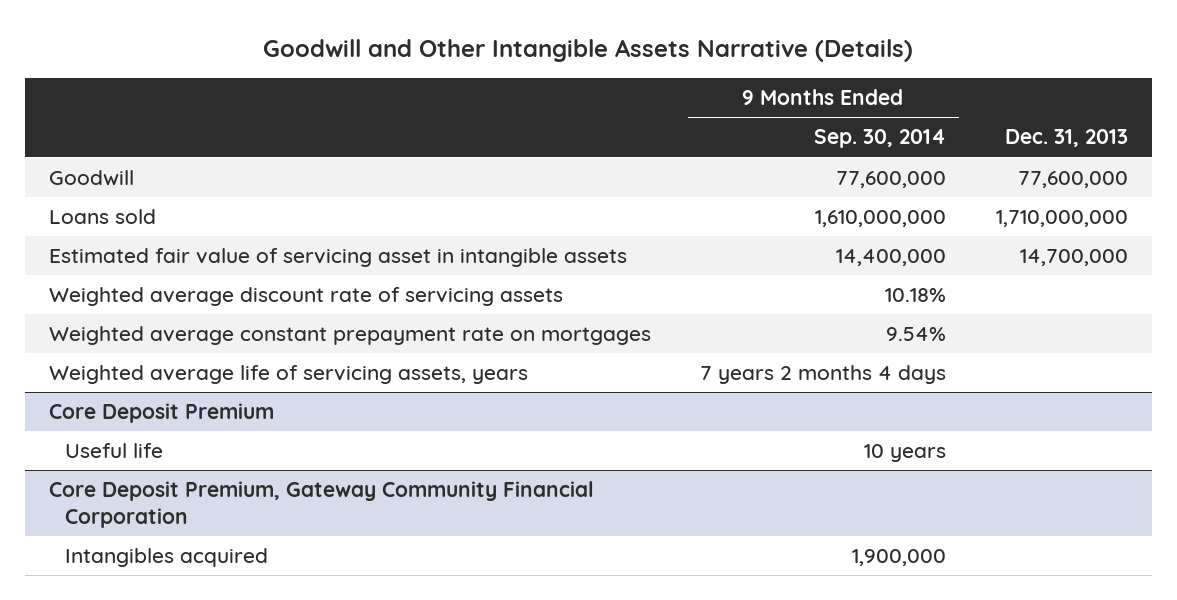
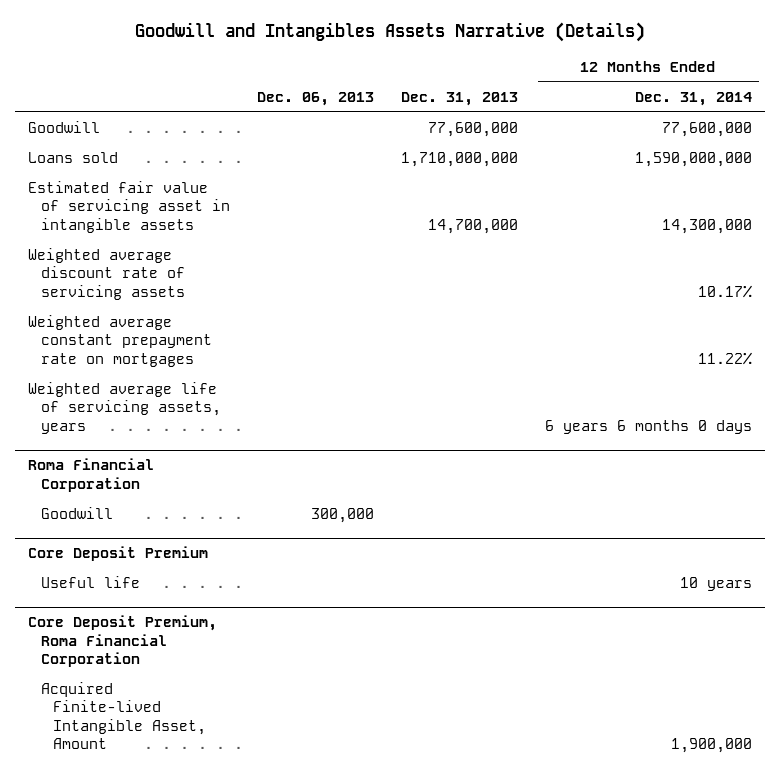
- Goodwill and Other Intangible Assets Narrative (Details)
+ Goodwill and Intangibles Assets Narrative (Details)
- | 9 Months Ended Sep. 30, 2014 | Dec. 31, 2013
+ | Dec. 06, 2013 | Dec. 31, 2013 | 12 Months Ended Dec. 31, 2014
+ Roma Financial Corporation
+ Goodwill | 300,000 | |
- Core Deposit Premium, Gateway Community Financial Corporation
- Intangibles acquired | 1,900,000 |
+ Core Deposit Premium, Roma Financial Corporation
+ Acquired Finite-lived Intangible Asset, Amount | | | 1,900,000

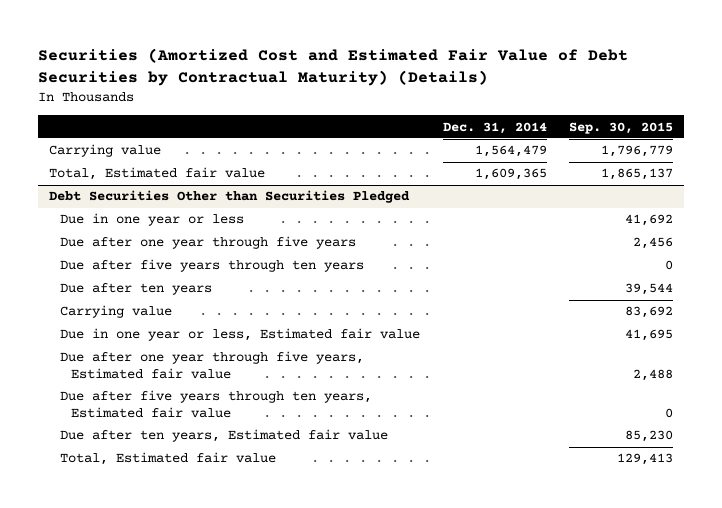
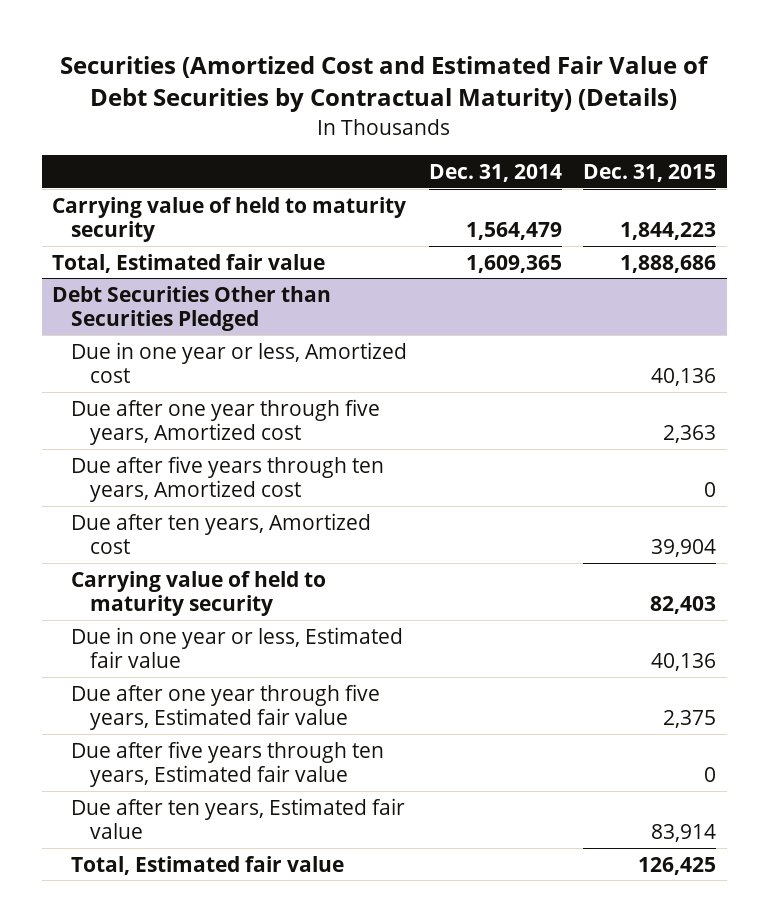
- | Dec. 31, 2014 | Sep. 30, 2015
+ | Dec. 31, 2014 | Dec. 31, 2015
- Carrying value | 1,564,479 | 1,796,779
+ Carrying value of held to maturity security | 1,564,479 | 1,844,223
@ Debt Securities Other than Securities Pledged
- Due in one year or less | | 41,692
- Due after one year through five years | | 2,456
- Due after five years through ten years | | 0
- Due after ten years | | 39,544
- Carrying value | | 83,692
+ Due in one year or less, Amortized cost | | 40,136
+ Due after one year through five years, Amortized cost | | 2,363
+ Due after five years through ten years, Amortized cost | | 0
+ Due after ten years, Amortized cost | | 39,904
+ Carrying value of held to maturity security | | 82,403

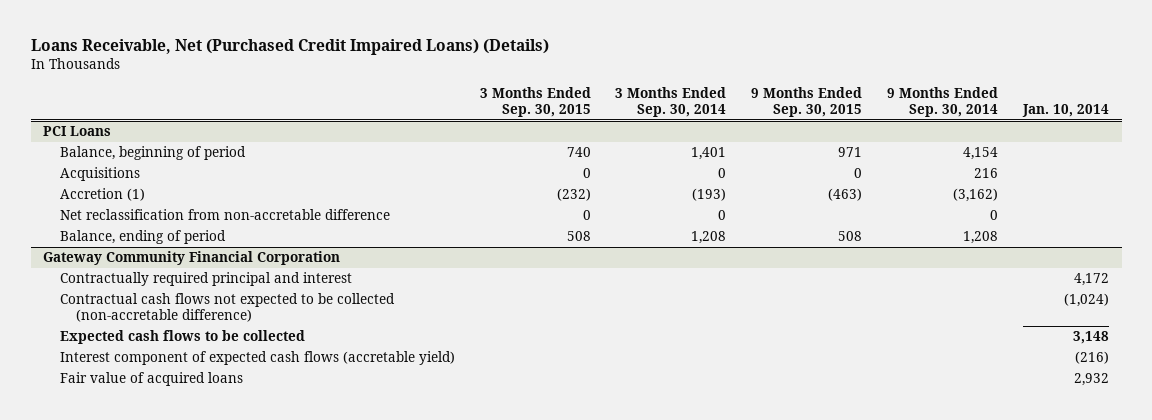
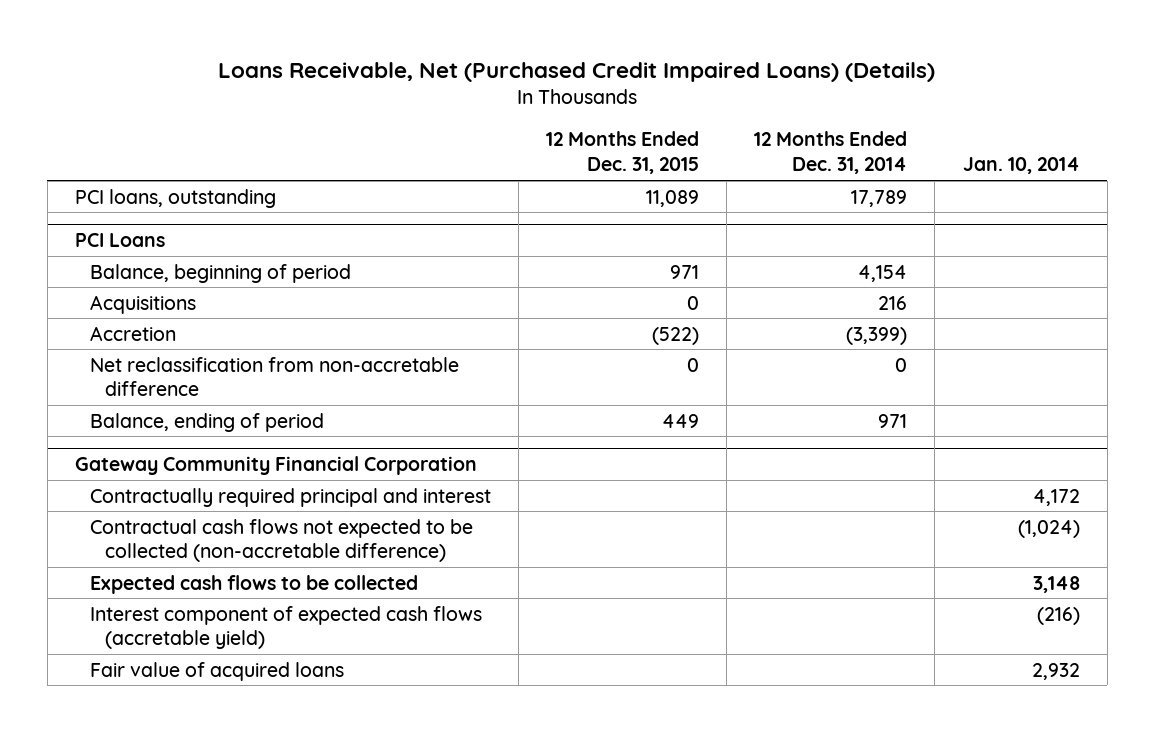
- | 3 Months Ended Sep. 30, 2015 | 3 Months Ended Sep. 30, 2014 | 9 Months Ended Sep. 30, 2015 | 9 Months Ended Sep. 30, 2014 | Jan. 10, 2014
+ | 12 Months Ended Dec. 31, 2015 | 12 Months Ended Dec. 31, 2014 | Jan. 10, 2014
+ PCI loans, outstanding | 11,089 | 17,789 |
@ PCI Loans
- Accretion (1) | (232) | (193) | (463) | (3,162) |
+ Accretion | (522) | (3,399) |

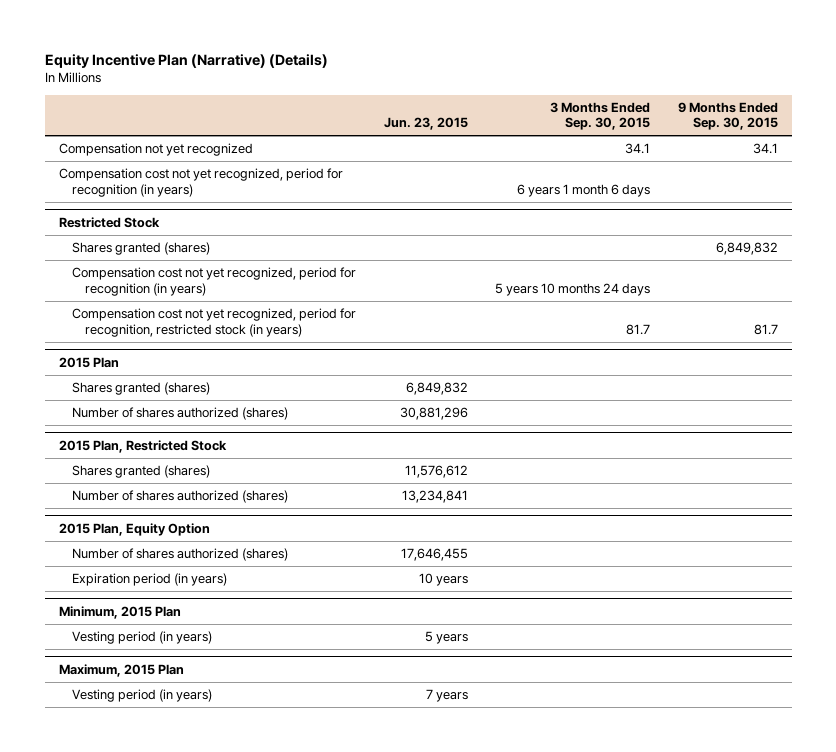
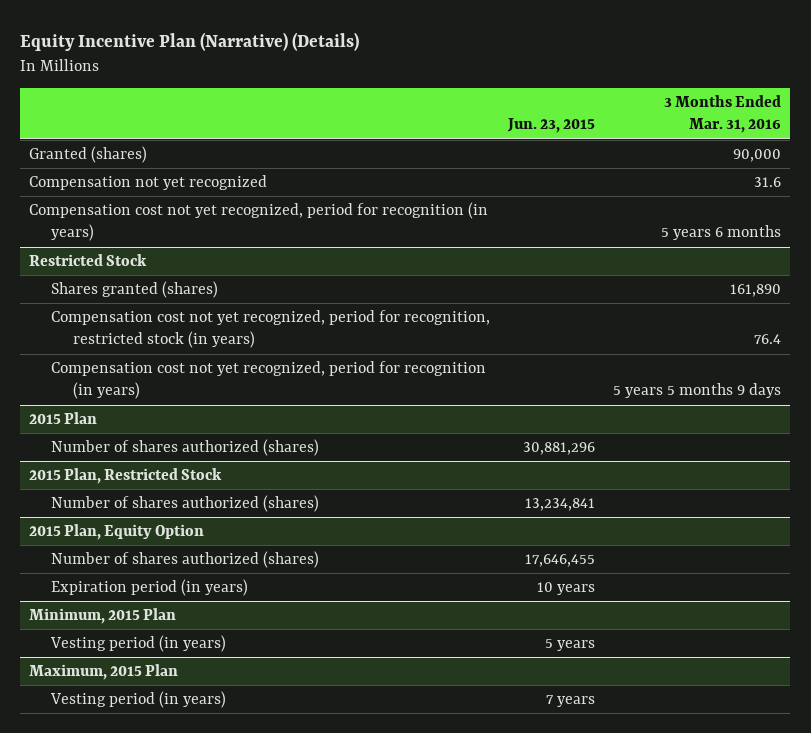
- | Jun. 23, 2015 | 3 Months Ended Sep. 30, 2015 | 9 Months Ended Sep. 30, 2015
+ | Jun. 23, 2015 | 3 Months Ended Mar. 31, 2016
+ Granted (shares) | | 90,000
@ Restricted Stock
moved down: Compensation cost not yet recognized, period for recognition (in years) | | 5 years 5 months 9 days
@ 2015 Plan
- Shares granted (shares) | 6,849,832 | |
@ 2015 Plan, Restricted Stock
- Shares granted (shares) | 11,576,612 | |

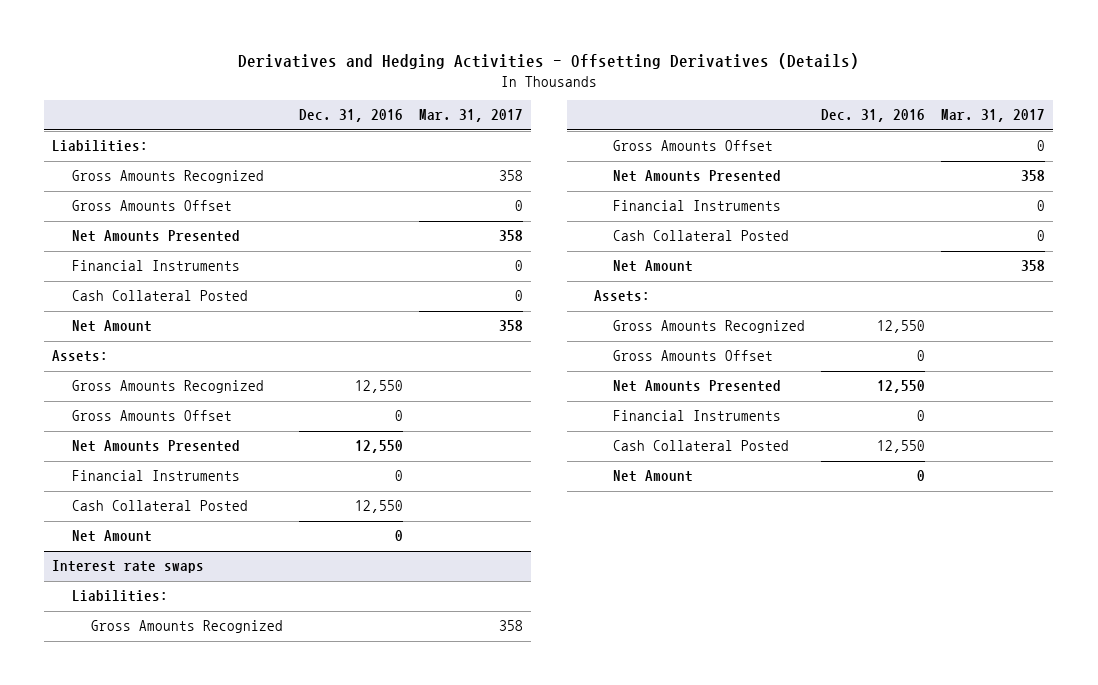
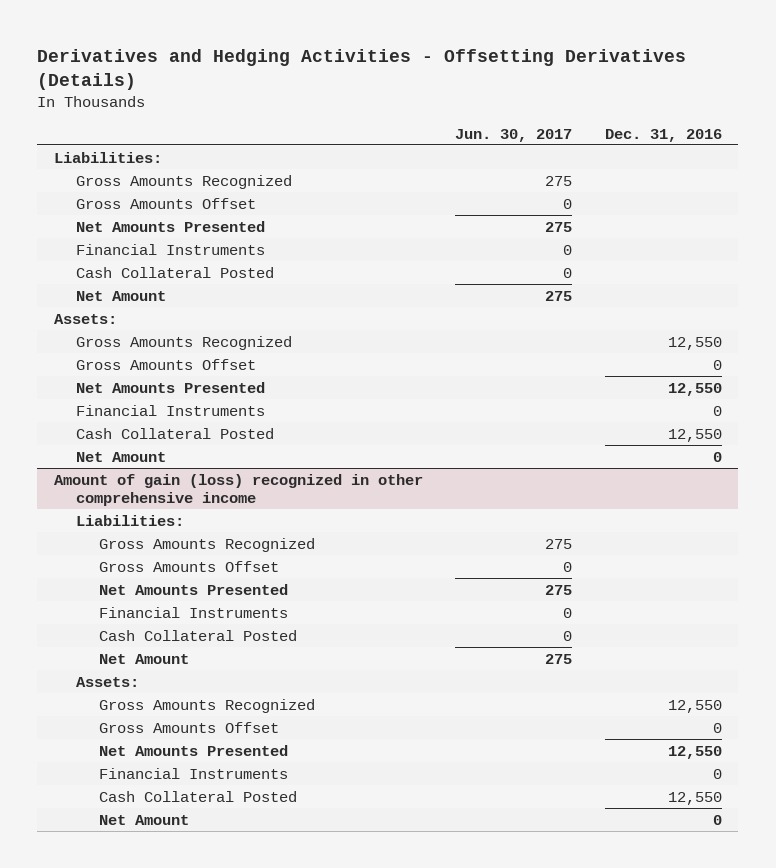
- | Dec. 31, 2016 | Mar. 31, 2017
+ | Jun. 30, 2017 | Dec. 31, 2016
- Interest rate swaps
+ Amount of gain (loss) recognized in other comprehensive income

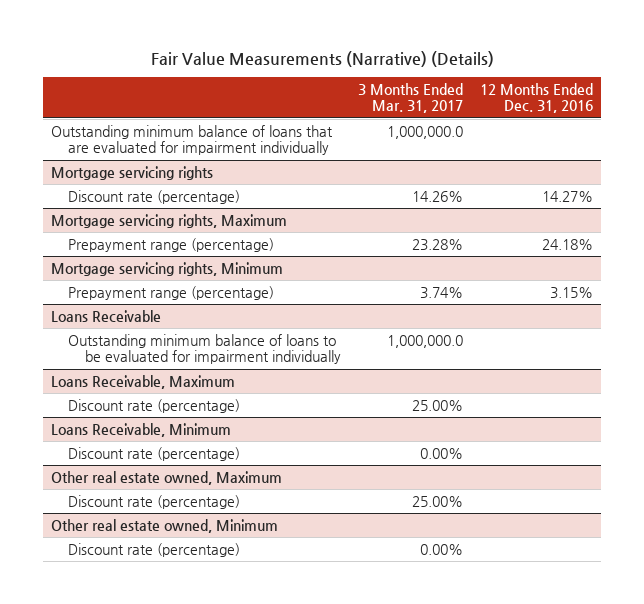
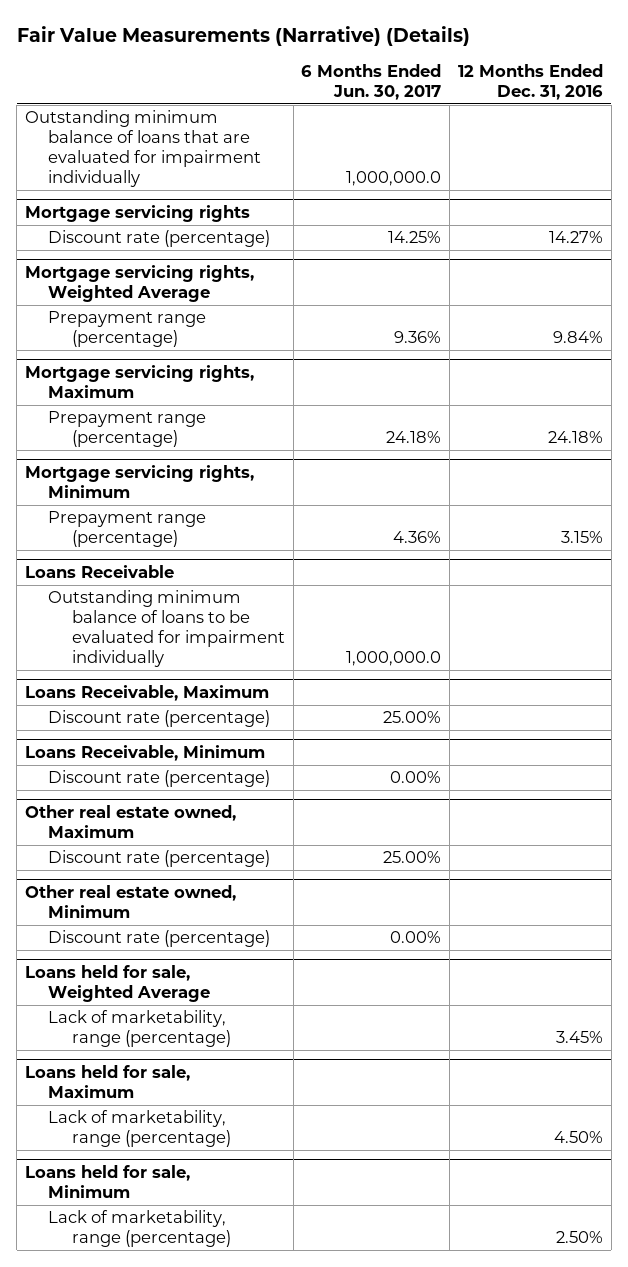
- | 3 Months Ended Mar. 31, 2017 | 12 Months Ended Dec. 31, 2016
+ | 6 Months Ended Jun. 30, 2017 | 12 Months Ended Dec. 31, 2016
+ Mortgage servicing rights, Weighted Average
+ Prepayment range (percentage) | 9.36% | 9.84%
+ Loans held for sale, Weighted Average
+ Lack of marketability, range (percentage) | | 3.45%
+ Loans held for sale, Maximum
+ Lack of marketability, range (percentage) | | 4.50%
+ Loans held for sale, Minimum
+ Lack of marketability, range (percentage) | | 2.50%

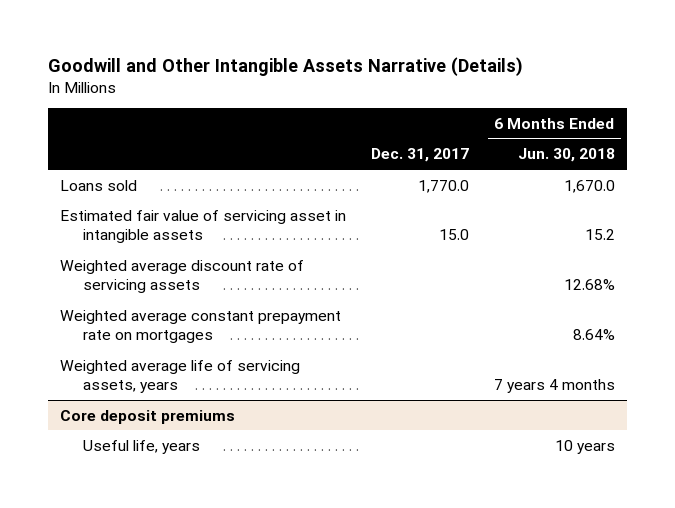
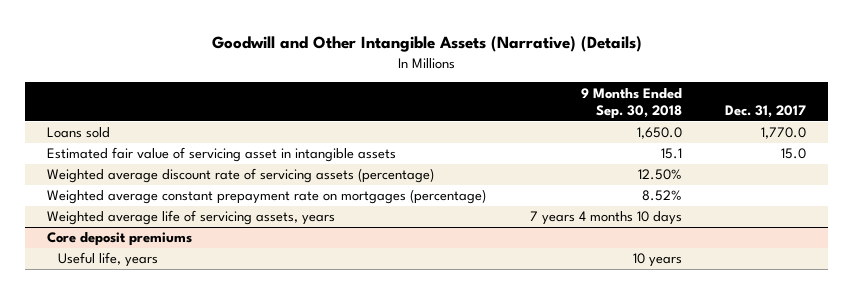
- Goodwill and Other Intangible Assets Narrative (Details)
+ Goodwill and Other Intangible Assets (Narrative) (Details)
- | Dec. 31, 2017 | 6 Months Ended Jun. 30, 2018
+ | 9 Months Ended Sep. 30, 2018 | Dec. 31, 2017
- Weighted average discount rate of servicing assets | | 12.68%
- Weighted average constant prepayment rate on mortgages | | 8.64%
+ Weighted average discount rate of servicing assets (percentage) | 12.50% |
+ Weighted average constant prepayment rate on mortgages (percentage) | 8.52% |

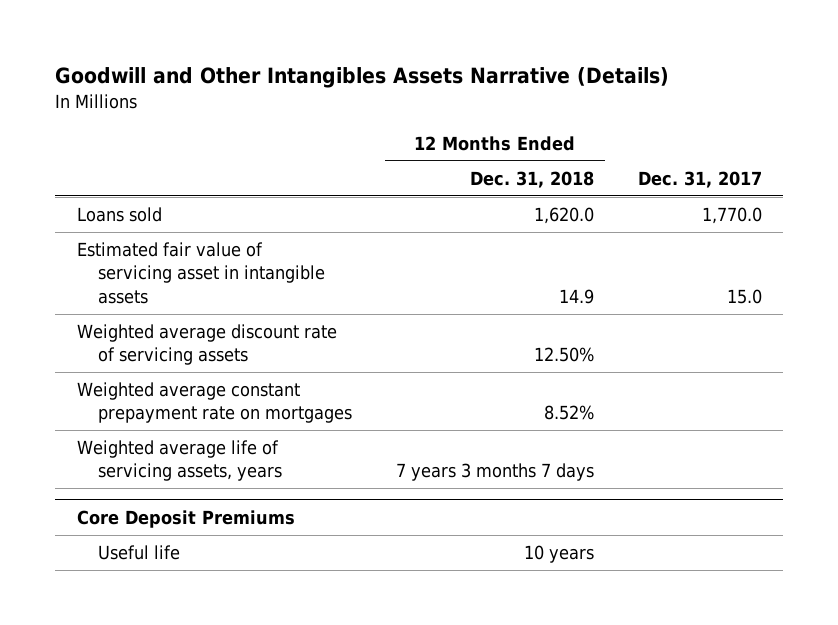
- Goodwill and Other Intangible Assets (Narrative) (Details)
+ Goodwill and Other Intangibles Assets Narrative (Details)
- | 9 Months Ended Sep. 30, 2018 | Dec. 31, 2017
+ | 12 Months Ended Dec. 31, 2018 | Dec. 31, 2017
- Weighted average discount rate of servicing assets (percentage) | 12.50% |
- Weighted average constant prepayment rate on mortgages (percentage) | 8.52% |
+ Weighted average discount rate of servicing assets | 12.50% |
+ Weighted average constant prepayment rate on mortgages | 8.52% |
- Core deposit premiums
- Useful life, years | 10 years |
+ Core Deposit Premiums
+ Useful life | 10 years |

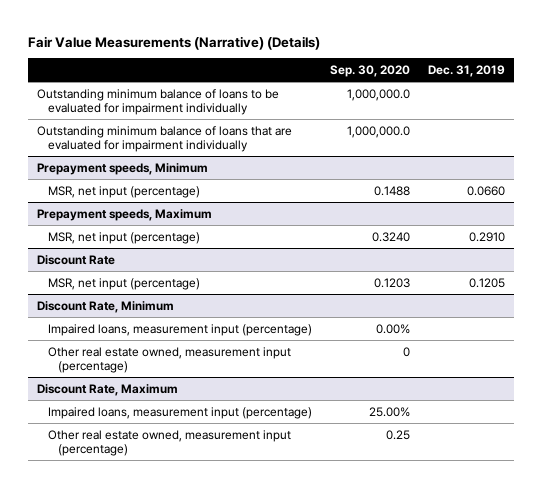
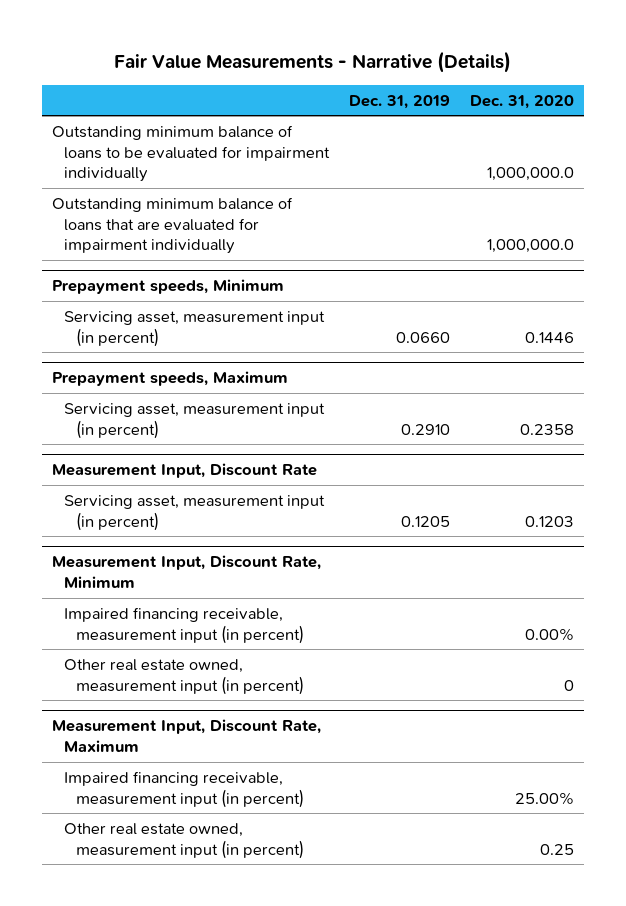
- Fair Value Measurements (Narrative) (Details)
+ Fair Value Measurements - Narrative (Details)
- | Sep. 30, 2020 | Dec. 31, 2019
+ | Dec. 31, 2019 | Dec. 31, 2020
@ Prepayment speeds, Minimum
- MSR, net input (percentage) | 0.1488 | 0.0660
+ Servicing asset, measurement input (in percent) | 0.0660 | 0.1446
@ Prepayment speeds, Maximum
- MSR, net input (percentage) | 0.3240 | 0.2910
- Discount Rate
- MSR, net input (percentage) | 0.1203 | 0.1205
- Discount Rate, Minimum
- Impaired loans, measurement input (percentage) | 0.00% |
- Other real estate owned, measurement input (percentage) | 0 |
- Discount Rate, Maximum
- Impaired loans, measurement input (percentage) | 25.00% |
- Other real estate owned, measurement input (percentage) | 0.25 |
@ Prepayment speeds, Maximum
+ Servicing asset, measurement input (in percent) | 0.2910 | 0.2358
+ Measurement Input, Discount Rate
+ Servicing asset, measurement input (in percent) | 0.1205 | 0.1203
+ Measurement Input, Discount Rate, Minimum
+ Impaired financing receivable, measurement input (in percent) | | 0.00%
+ Other real estate owned, measurement input (in percent) | | 0
+ Measurement Input, Discount Rate, Maximum
+ Impaired financing receivable, measurement input (in percent) | | 25.00%
+ Other real estate owned, measurement input (in percent) | | 0.25

